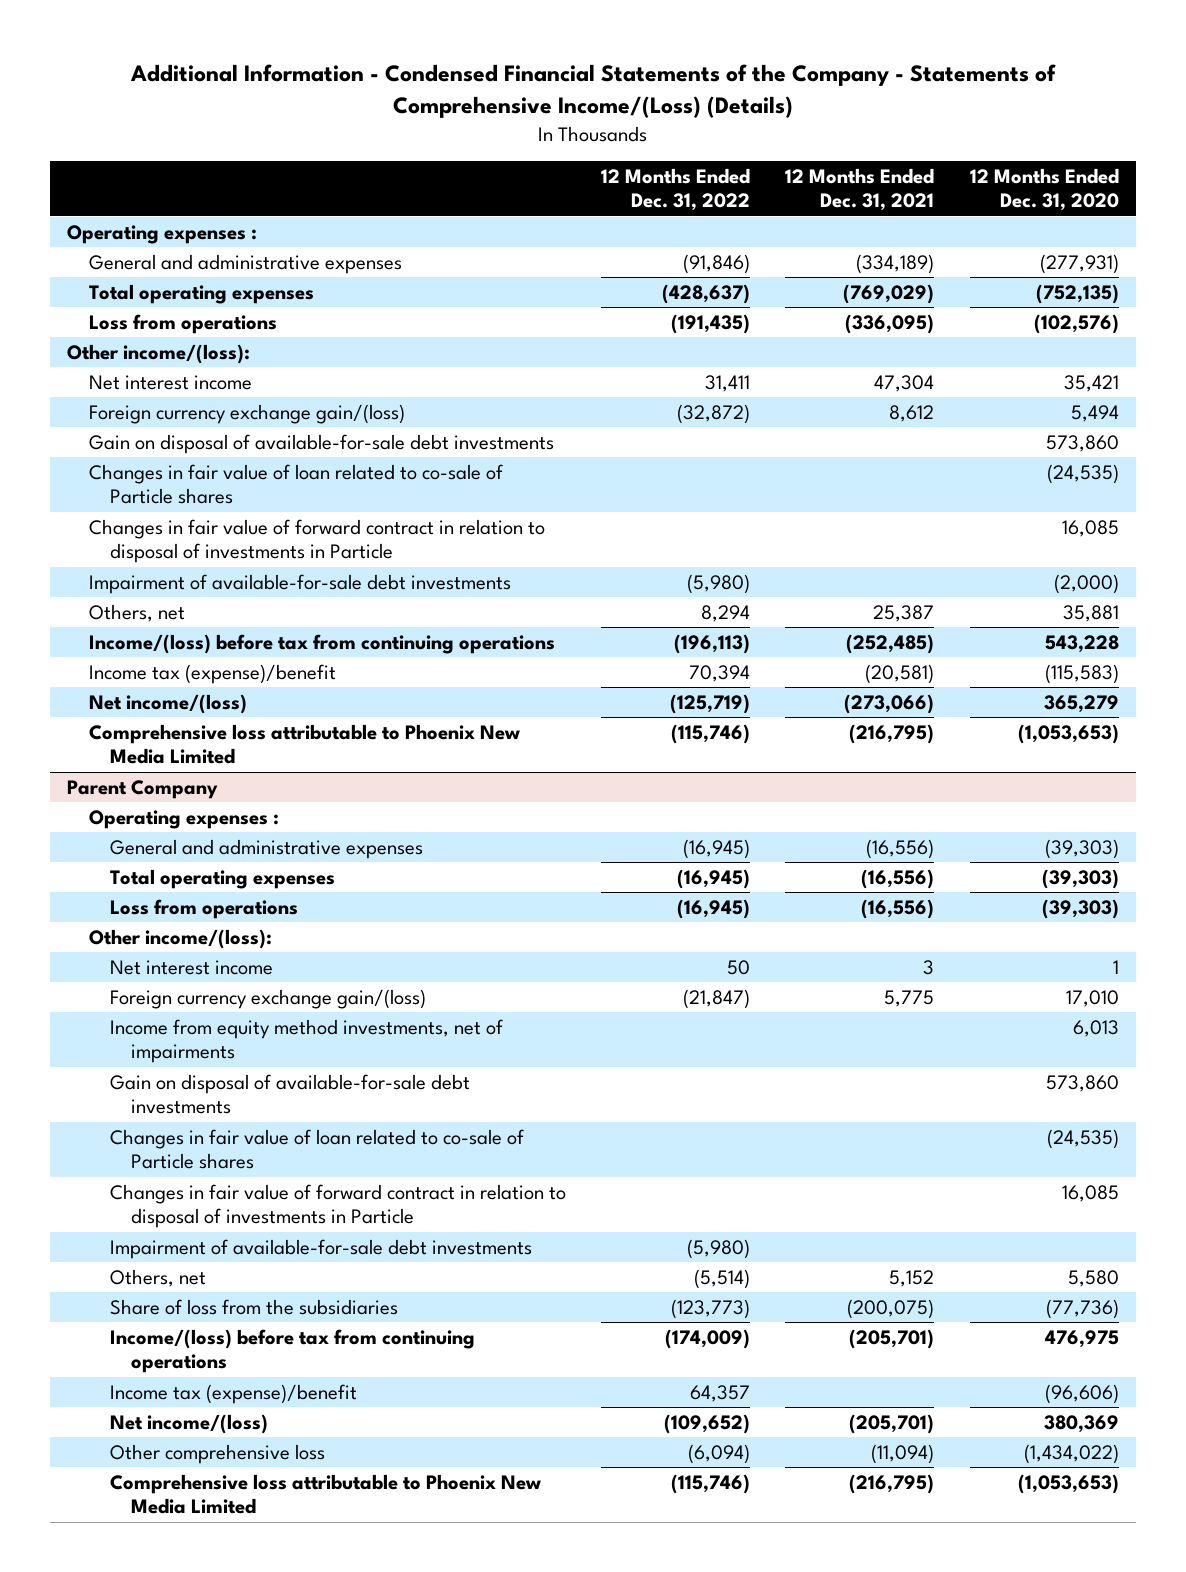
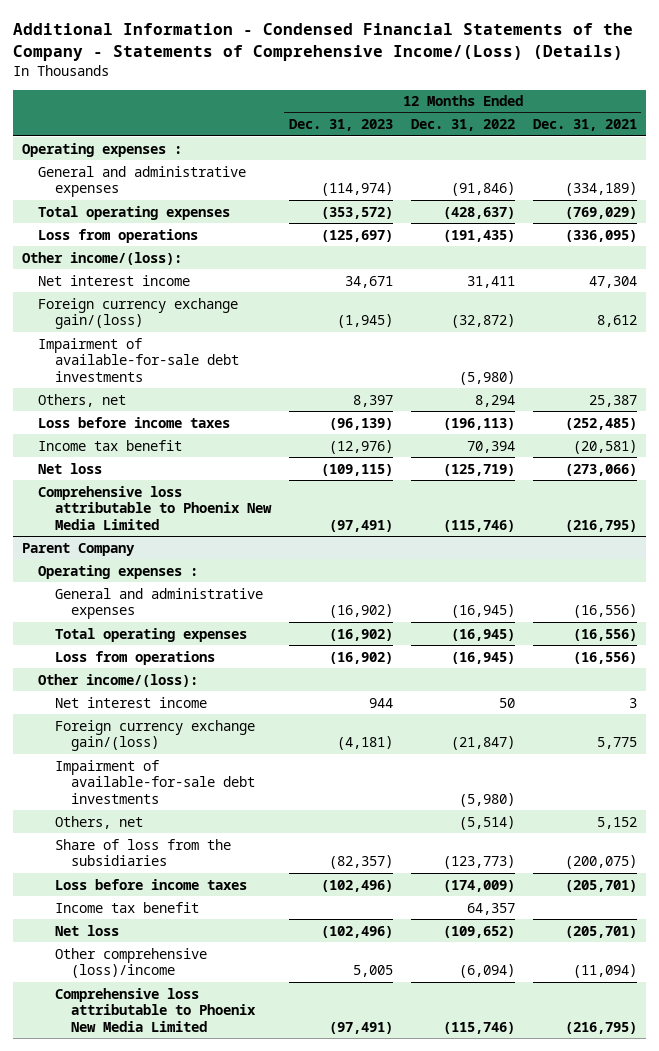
- | 12 Months Ended Dec. 31, 2022 | 12 Months Ended Dec. 31, 2021 | 12 Months Ended Dec. 31, 2020
+ | 12 Months Ended Dec. 31, 2023 | 12 Months Ended Dec. 31, 2022 | 12 Months Ended Dec. 31, 2021
- Gain on disposal of available-for-sale debt investments | | | 573,860
- Changes in fair value of loan related to co-sale of Particle shares | | | (24,535)
- Changes in fair value of forward contract in relation to disposal of investments in Particle | | | 16,085
- Income/(loss) before tax from continuing operations | (196,113) | (252,485) | 543,228
- Income tax (expense)/benefit | 70,394 | (20,581) | (115,583)
- Net income/(loss) | (125,719) | (273,066) | 365,279
+ Loss before income taxes | (96,139) | (196,113) | (252,485)
+ Income tax benefit | (12,976) | 70,394 | (20,581)
+ Net loss | (109,115) | (125,719) | (273,066)
@ Parent Company
- Income from equity method investments, net of impairments | | | 6,013
- Gain on disposal of available-for-sale debt investments | | | 573,860
- Changes in fair value of loan related to co-sale of Particle shares | | | (24,535)
- Changes in fair value of forward contract in relation to disposal of investments in Particle | | | 16,085
- Income/(loss) before tax from continuing operations | (174,009) | (205,701) | 476,975
- Income tax (expense)/benefit | 64,357 | | (96,606)
- Net income/(loss) | (109,652) | (205,701) | 380,369
- Other comprehensive loss | (6,094) | (11,094) | (1,434,022)
+ Loss before income taxes | (102,496) | (174,009) | (205,701)
+ Income tax benefit | | 64,357 |
+ Net loss | (102,496) | (109,652) | (205,701)
+ Other comprehensive (loss)/income | 5,005 | (6,094) | (11,094)

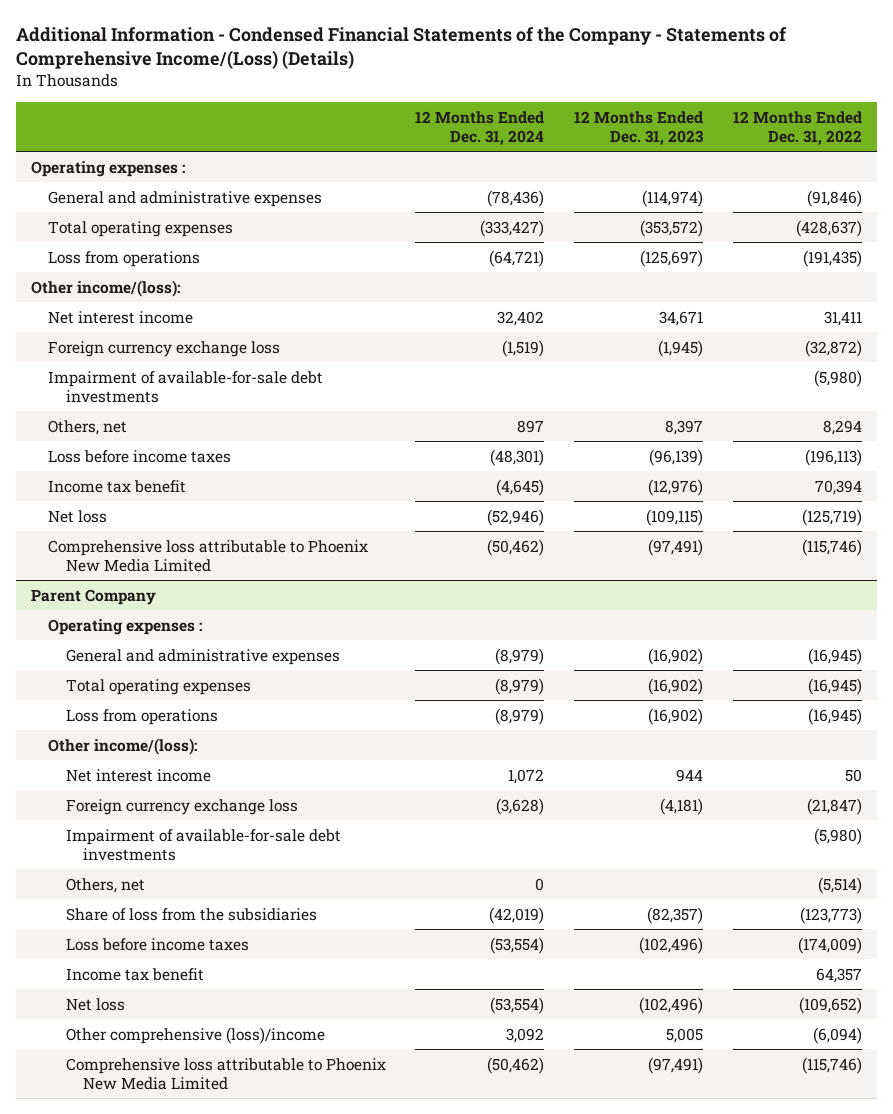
- | 12 Months Ended Dec. 31, 2023 | 12 Months Ended Dec. 31, 2022 | 12 Months Ended Dec. 31, 2021
+ | 12 Months Ended Dec. 31, 2024 | 12 Months Ended Dec. 31, 2023 | 12 Months Ended Dec. 31, 2022
- Foreign currency exchange gain/(loss) | (1,945) | (32,872) | 8,612
+ Foreign currency exchange loss | (1,519) | (1,945) | (32,872)
@ Parent Company
- Foreign currency exchange gain/(loss) | (4,181) | (21,847) | 5,775
+ Foreign currency exchange loss | (3,628) | (4,181) | (21,847)

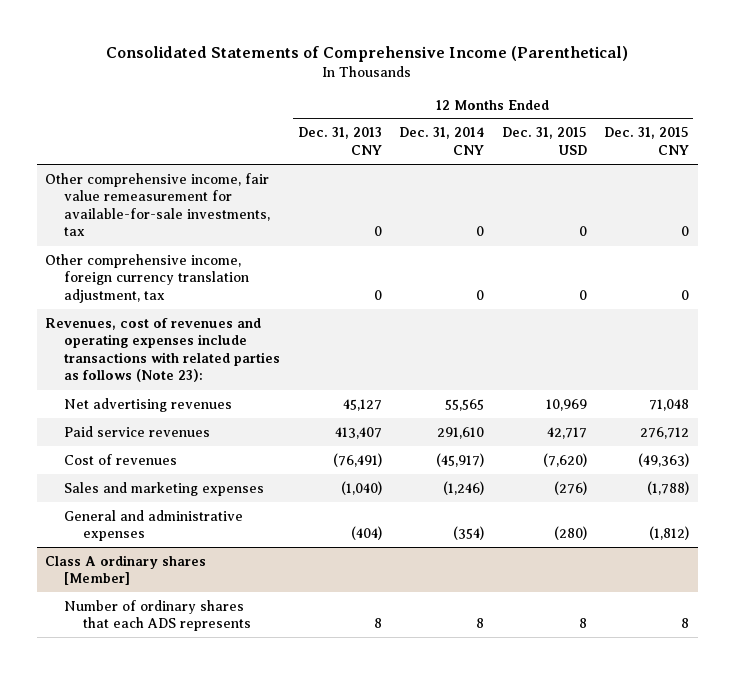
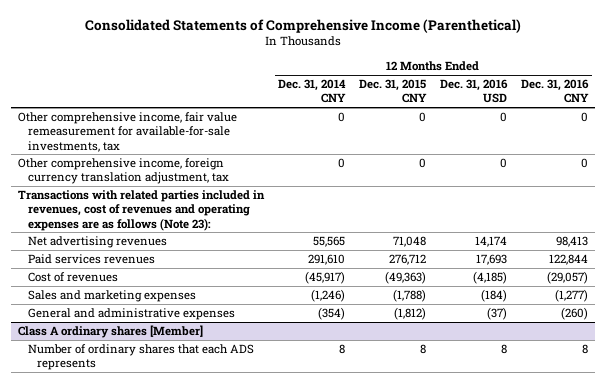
- | 12 Months Ended Dec. 31, 2013 CNY | 12 Months Ended Dec. 31, 2014 CNY | 12 Months Ended Dec. 31, 2015 USD | 12 Months Ended Dec. 31, 2015 CNY
+ | 12 Months Ended Dec. 31, 2014 CNY | 12 Months Ended Dec. 31, 2015 CNY | 12 Months Ended Dec. 31, 2016 USD | 12 Months Ended Dec. 31, 2016 CNY
- Revenues, cost of revenues and operating expenses include transactions with related parties as follows (Note 23):
+ Transactions with related parties included in revenues, cost of revenues and operating expenses are as follows (Note 23):
- Paid service revenues | 413,407 | 291,610 | 42,717 | 276,712
+ Paid services revenues | 291,610 | 276,712 | 17,693 | 122,844

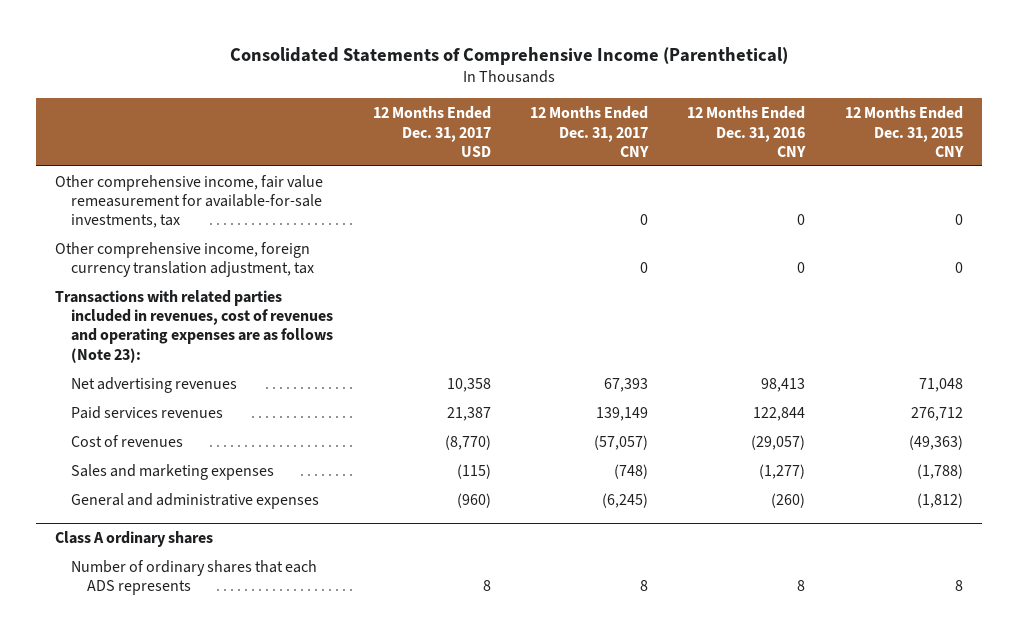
- | 12 Months Ended Dec. 31, 2014 CNY | 12 Months Ended Dec. 31, 2015 CNY | 12 Months Ended Dec. 31, 2016 USD | 12 Months Ended Dec. 31, 2016 CNY
+ | 12 Months Ended Dec. 31, 2017 USD | 12 Months Ended Dec. 31, 2017 CNY | 12 Months Ended Dec. 31, 2016 CNY | 12 Months Ended Dec. 31, 2015 CNY
- Class A ordinary shares [Member]
+ Class A ordinary shares

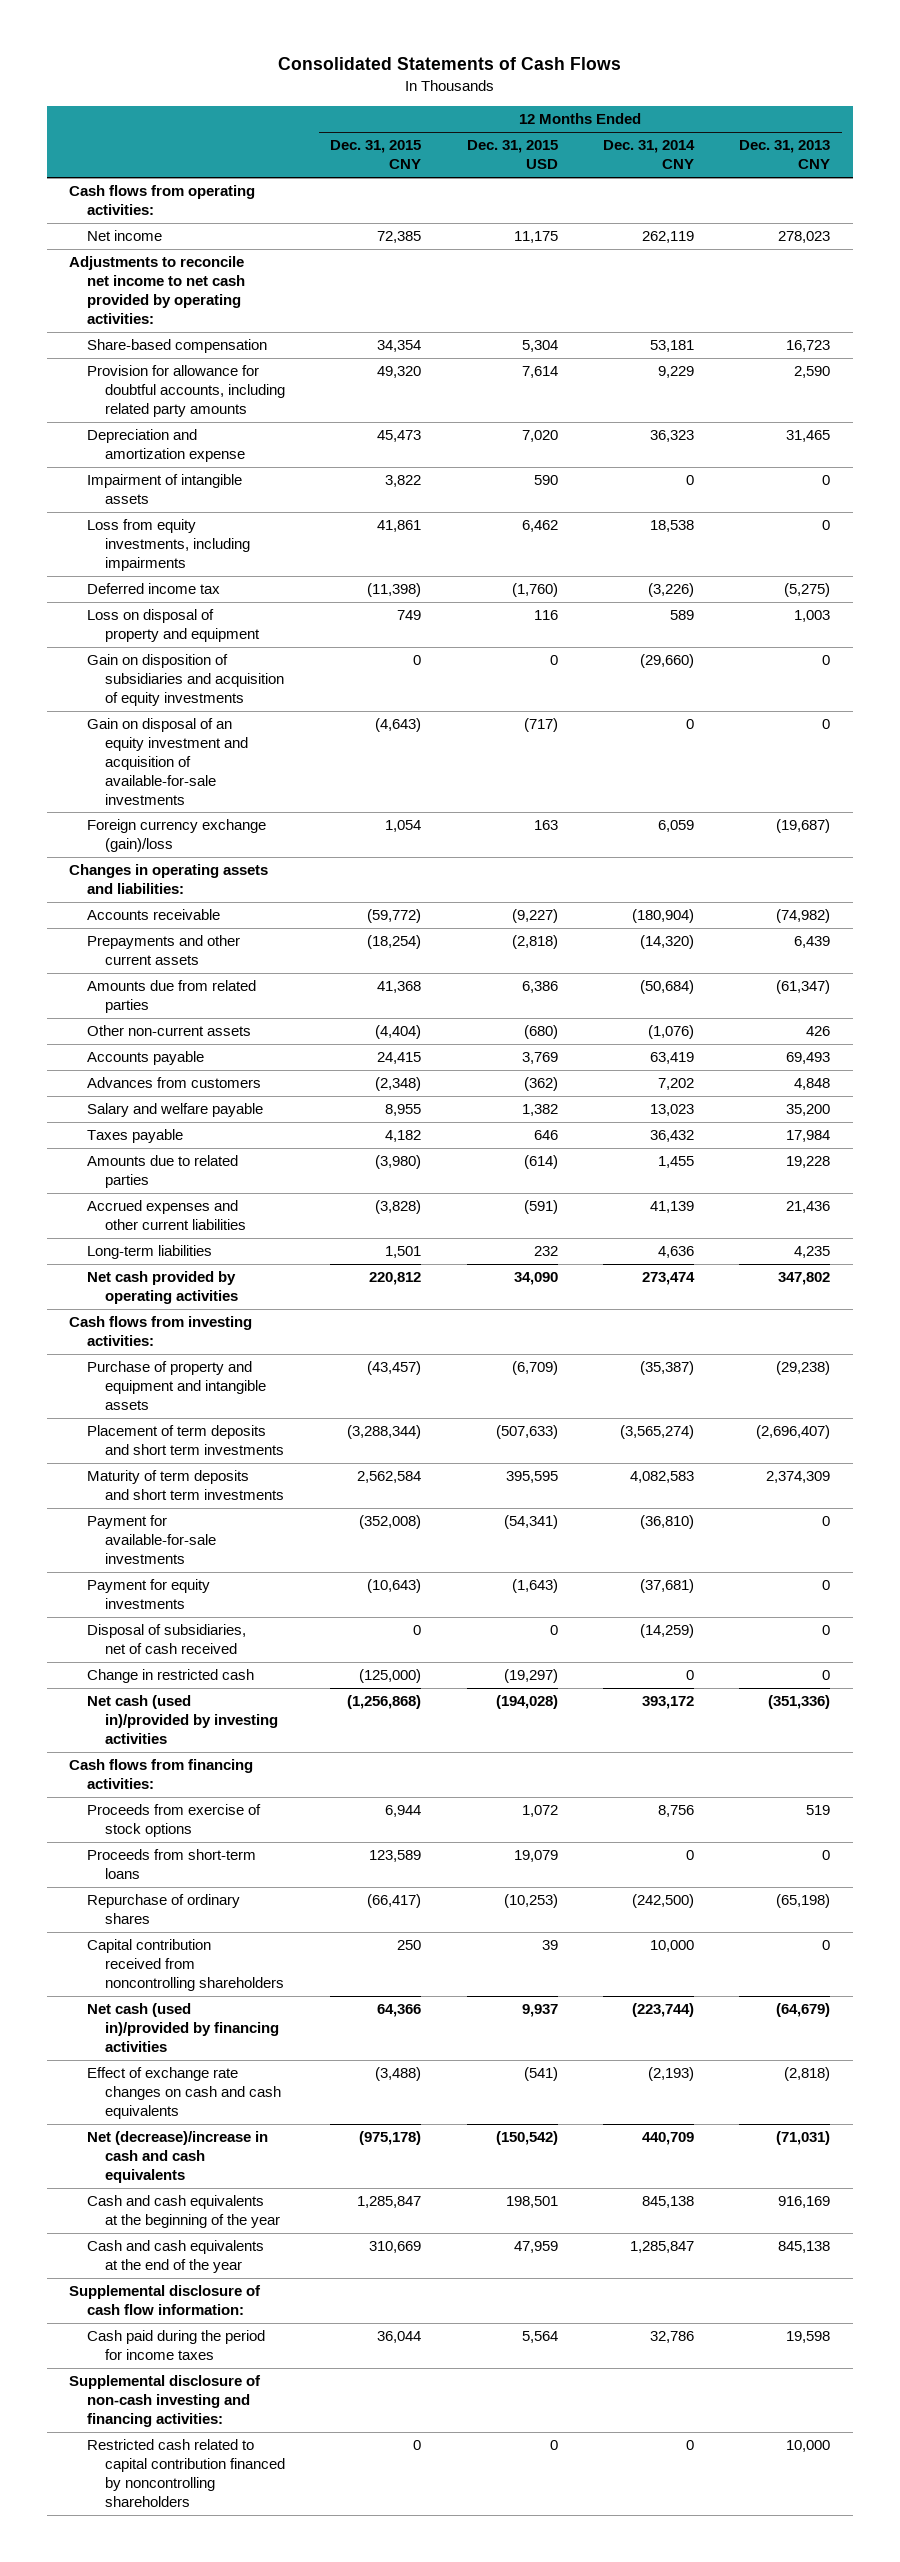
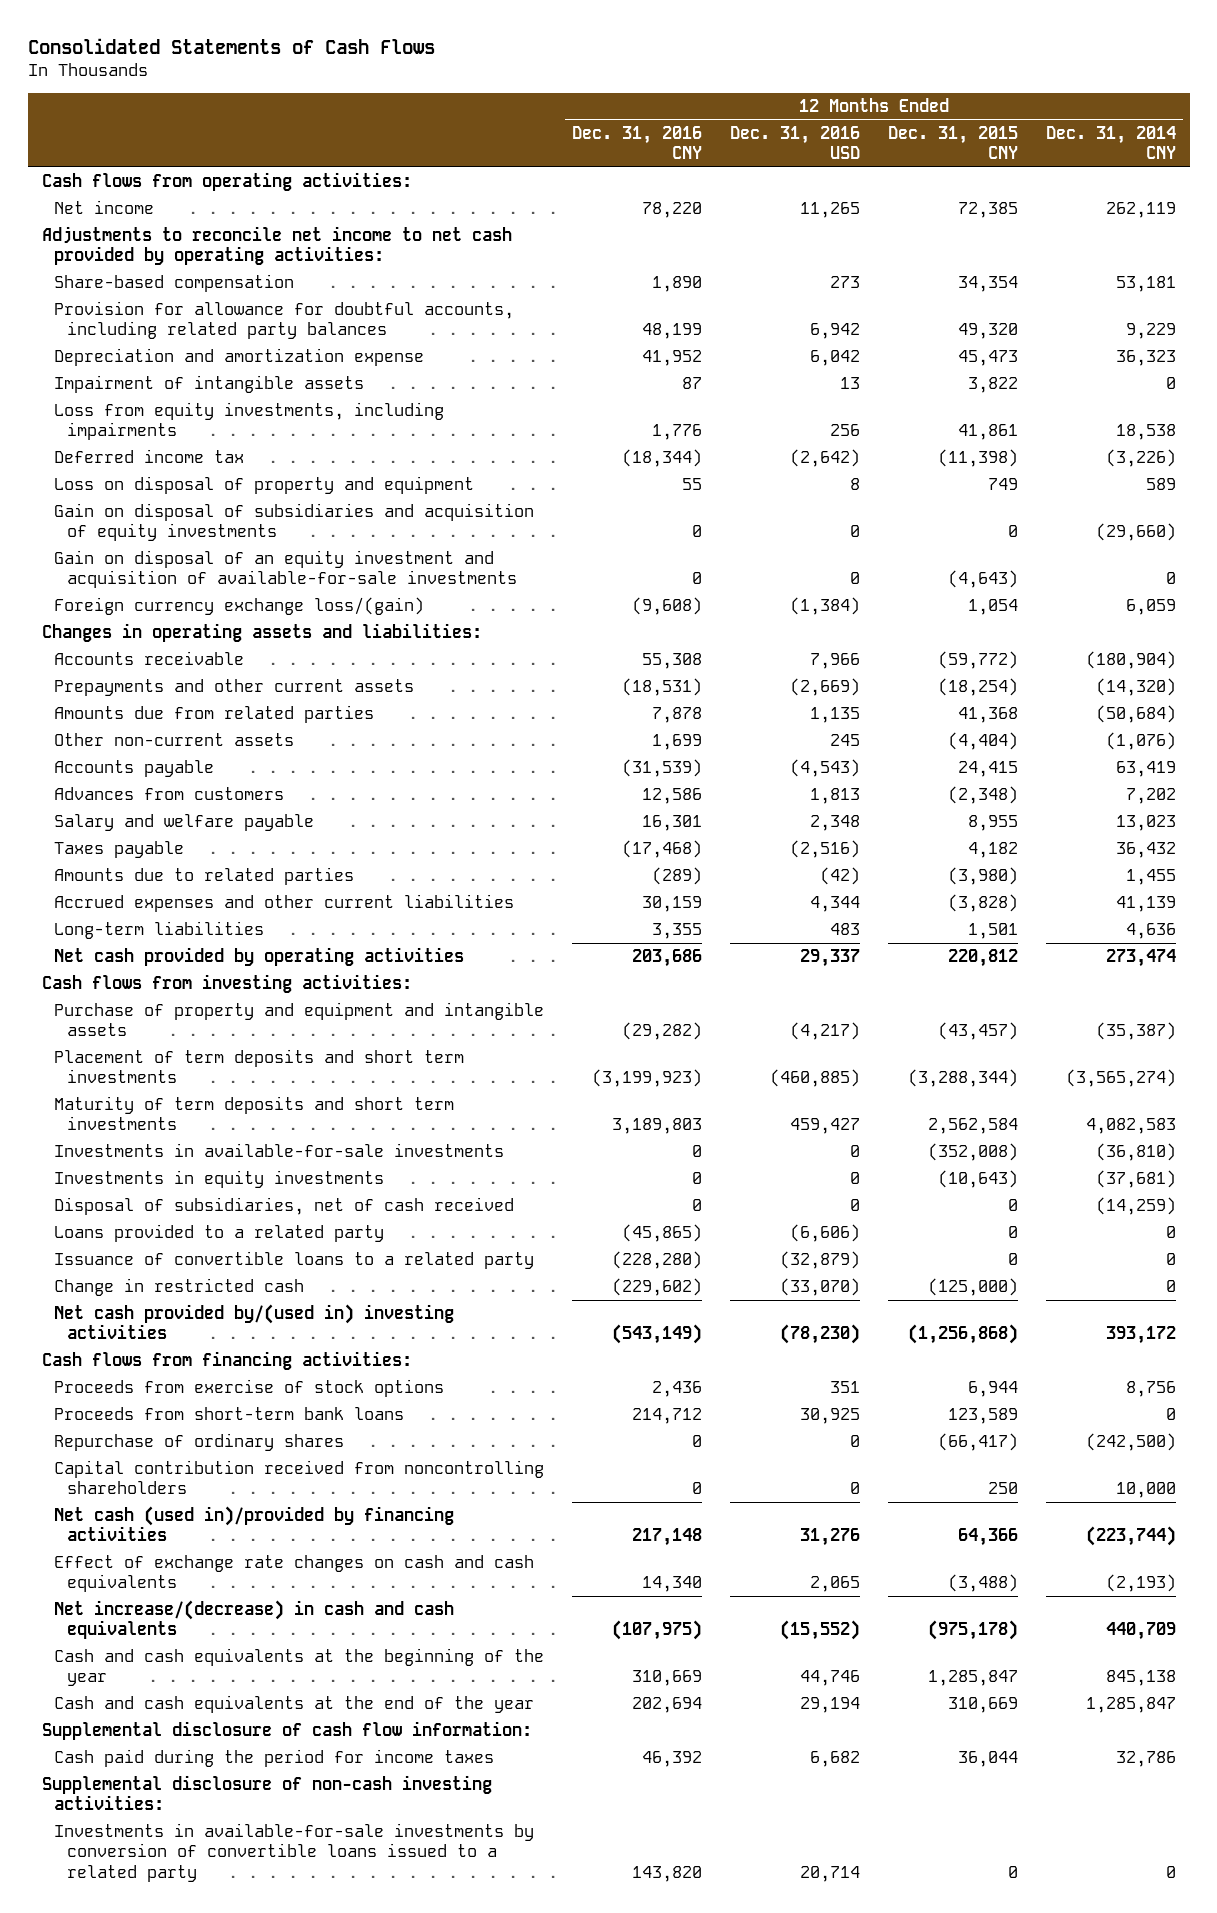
- | 12 Months Ended Dec. 31, 2015 CNY | 12 Months Ended Dec. 31, 2015 USD | 12 Months Ended Dec. 31, 2014 CNY | 12 Months Ended Dec. 31, 2013 CNY
+ | 12 Months Ended Dec. 31, 2016 CNY | 12 Months Ended Dec. 31, 2016 USD | 12 Months Ended Dec. 31, 2015 CNY | 12 Months Ended Dec. 31, 2014 CNY
- Provision for allowance for doubtful accounts, including related party amounts | 49,320 | 7,614 | 9,229 | 2,590
+ Provision for allowance for doubtful accounts, including related party balances | 48,199 | 6,942 | 49,320 | 9,229
- Gain on disposition of subsidiaries and acquisition of equity investments | 0 | 0 | (29,660) | 0
+ Gain on disposal of subsidiaries and acquisition of equity investments | 0 | 0 | 0 | (29,660)
- Foreign currency exchange (gain)/loss | 1,054 | 163 | 6,059 | (19,687)
+ Foreign currency exchange loss/(gain) | (9,608) | (1,384) | 1,054 | 6,059
- Payment for available-for-sale investments | (352,008) | (54,341) | (36,810) | 0
- Payment for equity investments | (10,643) | (1,643) | (37,681) | 0
+ Investments in available-for-sale investments | 0 | 0 | (352,008) | (36,810)
+ Investments in equity investments | 0 | 0 | (10,643) | (37,681)
+ Loans provided to a related party | (45,865) | (6,606) | 0 | 0
+ Issuance of convertible loans to a related party | (228,280) | (32,879) | 0 | 0
- Net cash (used in)/provided by investing activities | (1,256,868) | (194,028) | 393,172 | (351,336)
+ Net cash provided by/(used in) investing activities | (543,149) | (78,230) | (1,256,868) | 393,172
- Proceeds from short-term loans | 123,589 | 19,079 | 0 | 0
+ Proceeds from short-term bank loans | 214,712 | 30,925 | 123,589 | 0
- Net (decrease)/increase in cash and cash equivalents | (975,178) | (150,542) | 440,709 | (71,031)
+ Net increase/(decrease) in cash and cash equivalents | (107,975) | (15,552) | (975,178) | 440,709
- Supplemental disclosure of non-cash investing and financing activities:
- Restricted cash related to capital contribution financed by noncontrolling shareholders | 0 | 0 | 0 | 10,000
+ Supplemental disclosure of non-cash investing activities:
+ Investments in available-for-sale investments by conversion of convertible loans issued to a related party | 143,820 | 20,714 | 0 | 0

